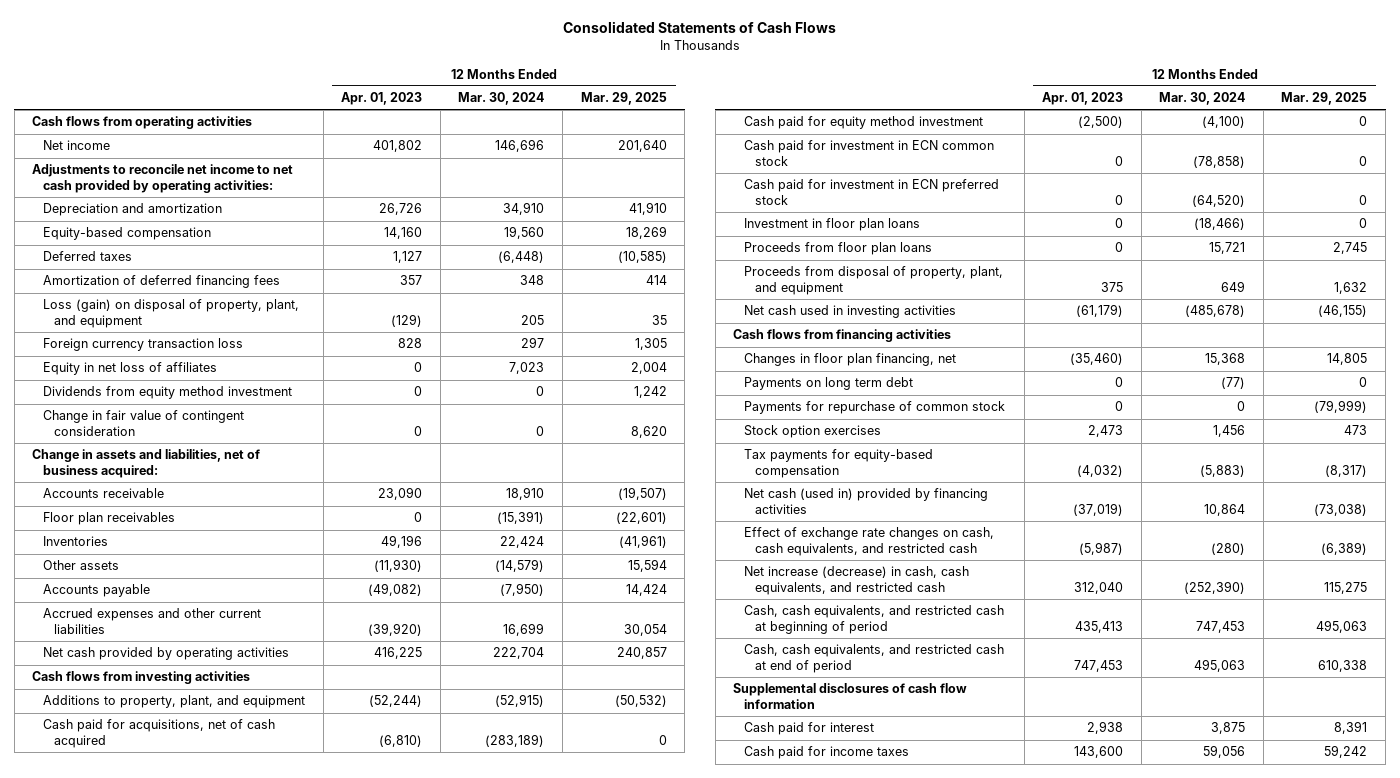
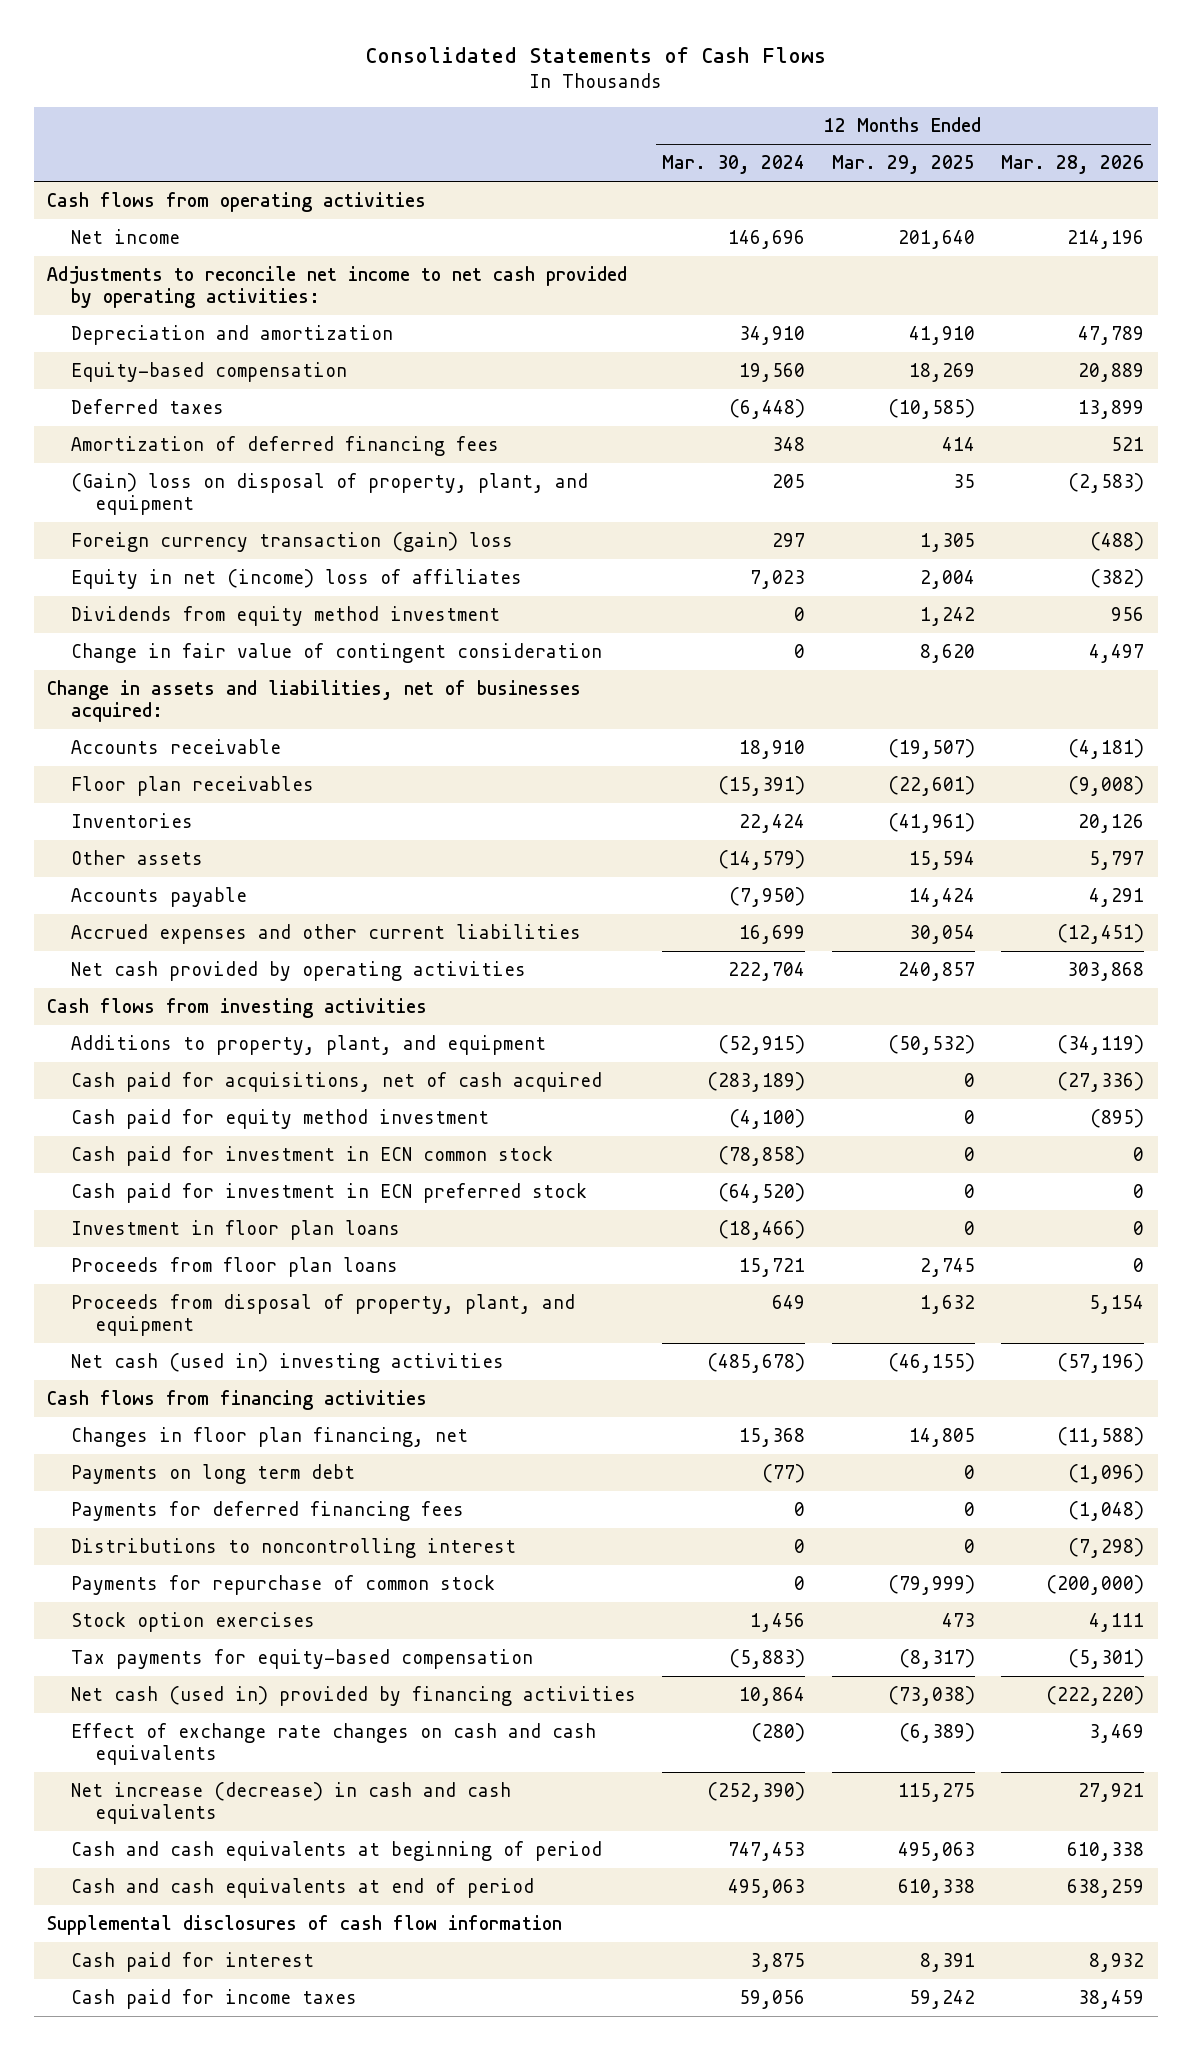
- | 12 Months Ended Apr. 01, 2023 | 12 Months Ended Mar. 30, 2024 | 12 Months Ended Mar. 29, 2025
+ | 12 Months Ended Mar. 30, 2024 | 12 Months Ended Mar. 29, 2025 | 12 Months Ended Mar. 28, 2026
- Loss (gain) on disposal of property, plant, and equipment | (129) | 205 | 35
- Foreign currency transaction loss | 828 | 297 | 1,305
- Equity in net loss of affiliates | 0 | 7,023 | 2,004
+ (Gain) loss on disposal of property, plant, and equipment | 205 | 35 | (2,583)
+ Foreign currency transaction (gain) loss | 297 | 1,305 | (488)
+ Equity in net (income) loss of affiliates | 7,023 | 2,004 | (382)
- Change in assets and liabilities, net of business acquired:
+ Change in assets and liabilities, net of businesses acquired:
- Net cash used in investing activities | (61,179) | (485,678) | (46,155)
+ Net cash (used in) investing activities | (485,678) | (46,155) | (57,196)
+ Payments for deferred financing fees | 0 | 0 | (1,048)
+ Distributions to noncontrolling interest | 0 | 0 | (7,298)
- Effect of exchange rate changes on cash, cash equivalents, and restricted cash | (5,987) | (280) | (6,389)
- Net increase (decrease) in cash, cash equivalents, and restricted cash | 312,040 | (252,390) | 115,275
- Cash, cash equivalents, and restricted cash at beginning of period | 435,413 | 747,453 | 495,063
- Cash, cash equivalents, and restricted cash at end of period | 747,453 | 495,063 | 610,338
+ Effect of exchange rate changes on cash and cash equivalents | (280) | (6,389) | 3,469
+ Net increase (decrease) in cash and cash equivalents | (252,390) | 115,275 | 27,921
+ Cash and cash equivalents at beginning of period | 747,453 | 495,063 | 610,338
+ Cash and cash equivalents at end of period | 495,063 | 610,338 | 638,259

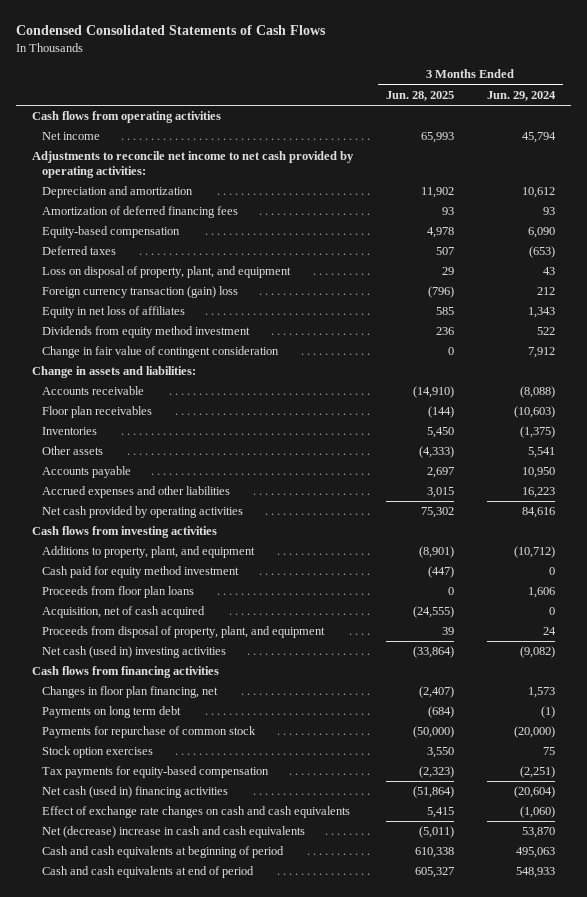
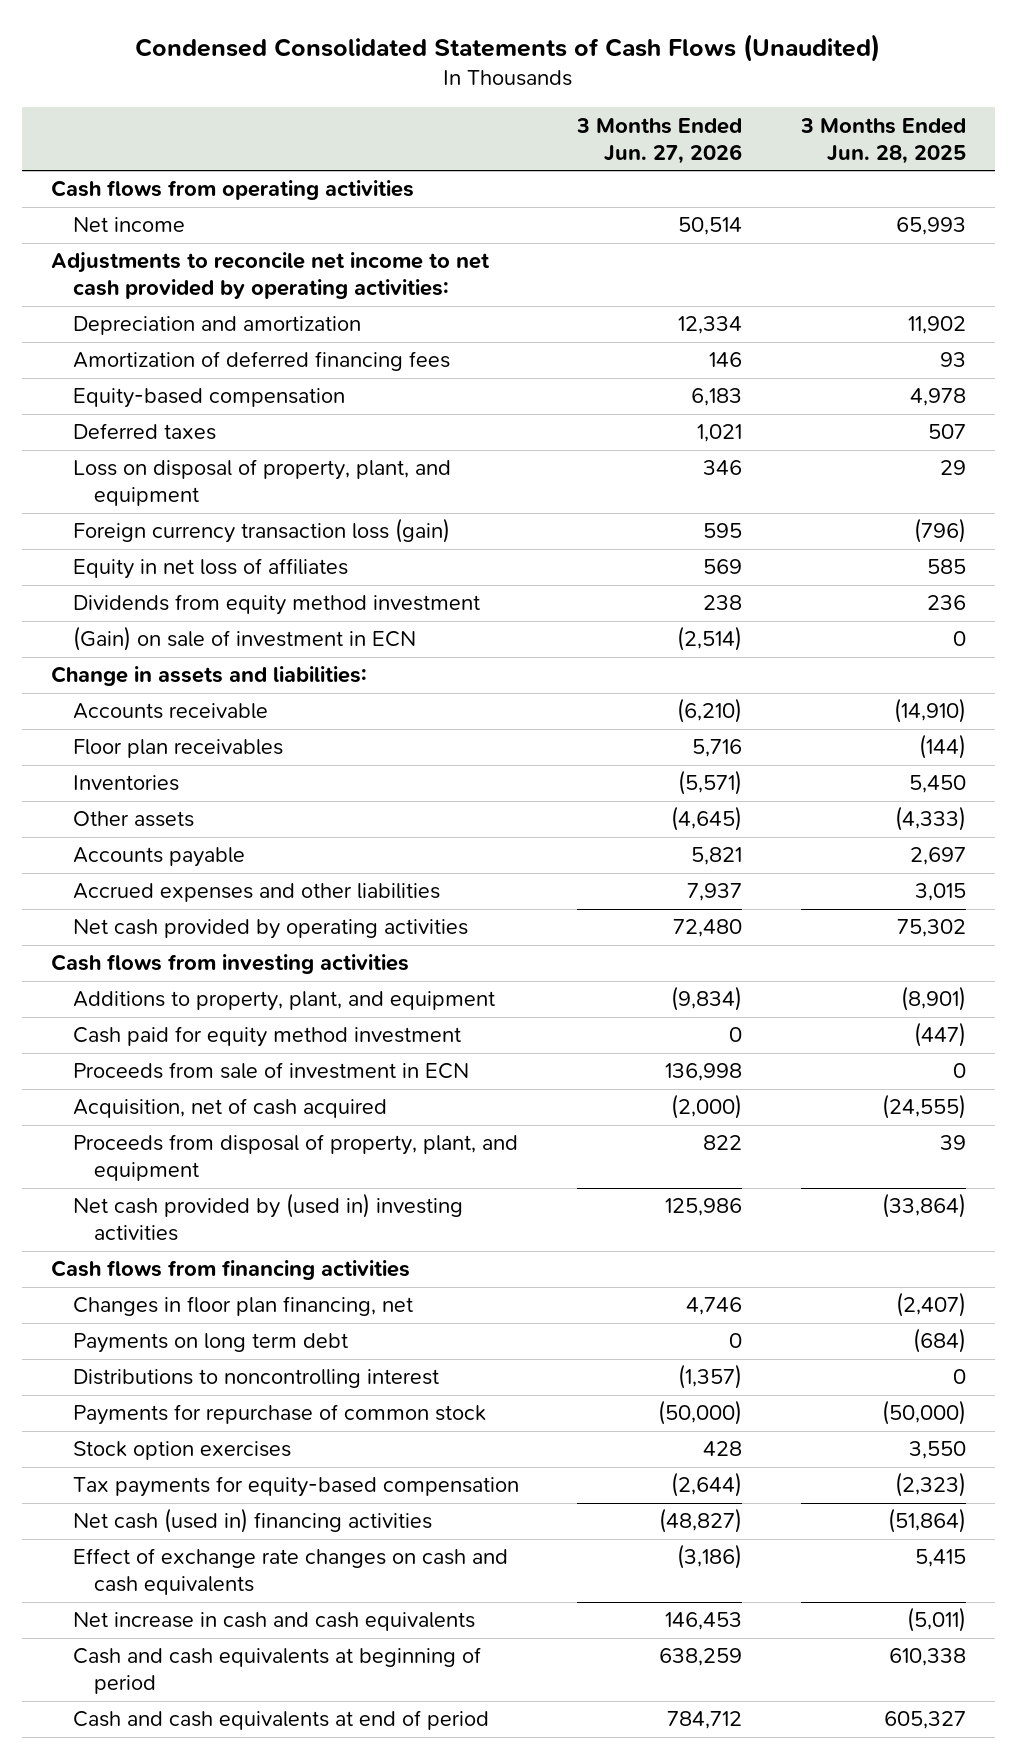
- Condensed Consolidated Statements of Cash Flows
+ Condensed Consolidated Statements of Cash Flows (Unaudited)
- | 3 Months Ended Jun. 28, 2025 | 3 Months Ended Jun. 29, 2024
+ | 3 Months Ended Jun. 27, 2026 | 3 Months Ended Jun. 28, 2025
- Foreign currency transaction (gain) loss | (796) | 212
+ Foreign currency transaction loss (gain) | 595 | (796)
- Change in fair value of contingent consideration | 0 | 7,912
+ (Gain) on sale of investment in ECN | (2,514) | 0
- Proceeds from floor plan loans | 0 | 1,606
+ Proceeds from sale of investment in ECN | 136,998 | 0
- Net cash (used in) investing activities | (33,864) | (9,082)
+ Net cash provided by (used in) investing activities | 125,986 | (33,864)
+ Distributions to noncontrolling interest | (1,357) | 0
- Net (decrease) increase in cash and cash equivalents | (5,011) | 53,870
+ Net increase in cash and cash equivalents | 146,453 | (5,011)

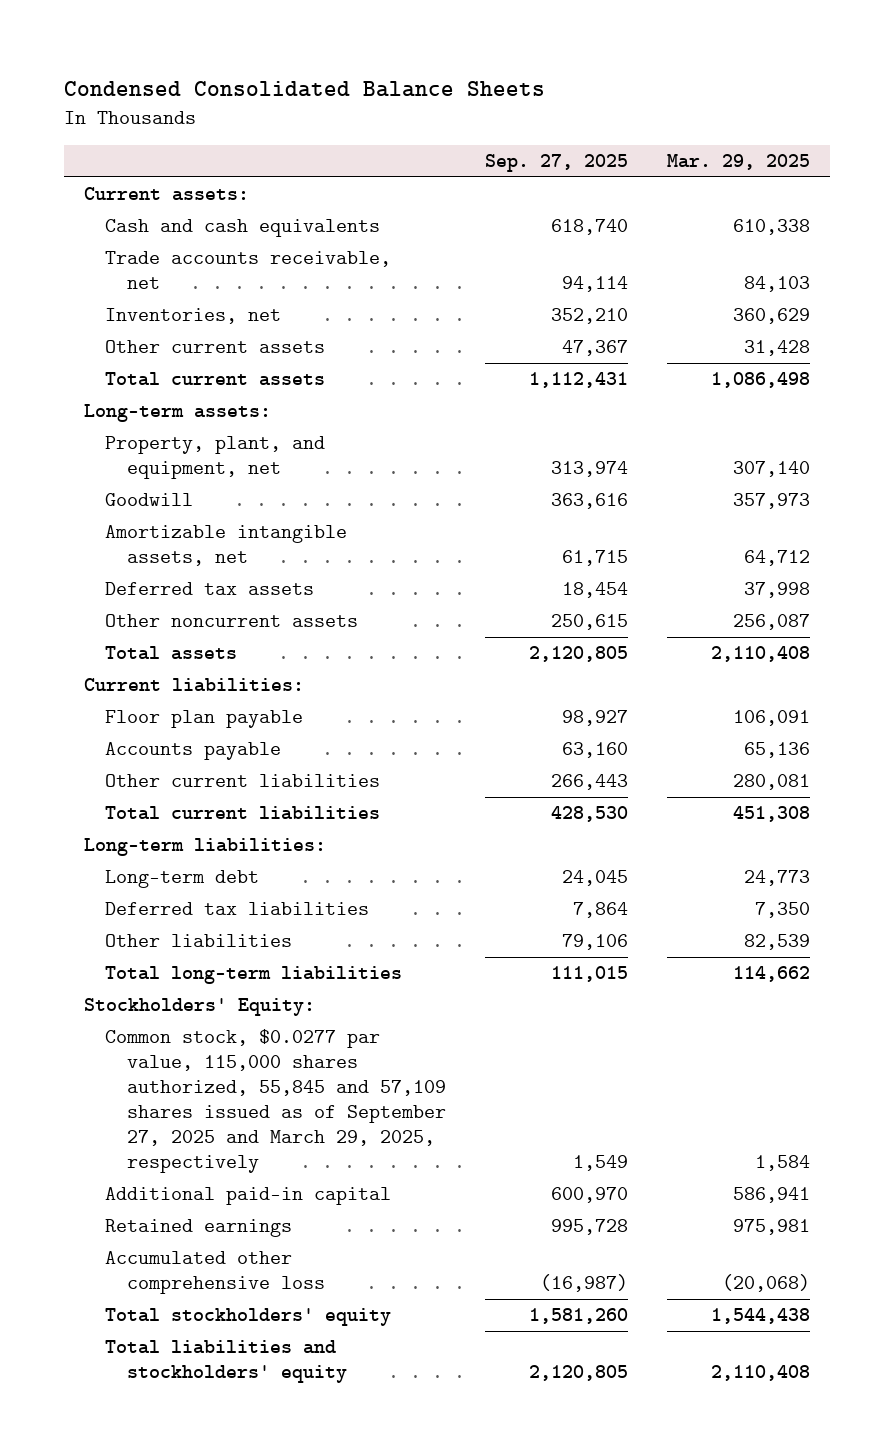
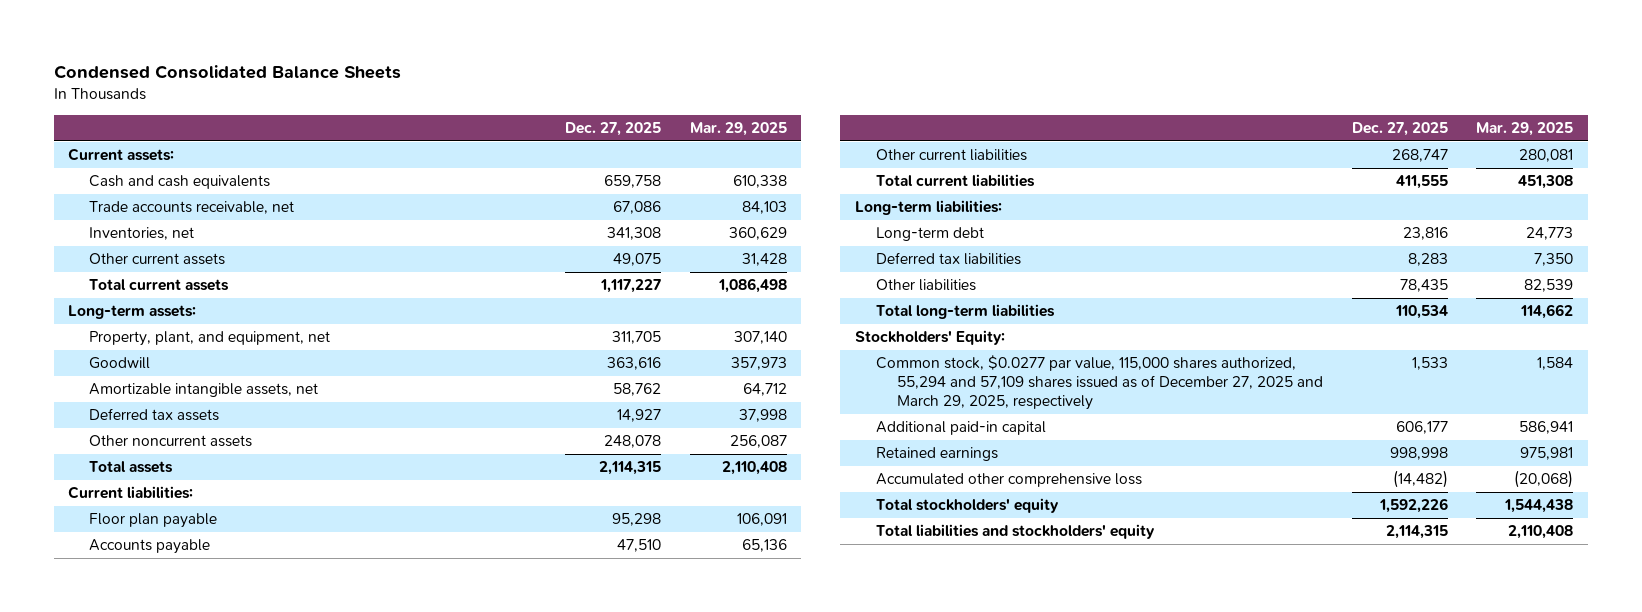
- | Sep. 27, 2025 | Mar. 29, 2025
+ | Dec. 27, 2025 | Mar. 29, 2025
- Common stock, $0.0277 par value, 115,000 shares authorized, 55,845 and 57,109 shares issued as of September 27, 2025 and March 29, 2025, respectively | 1,549 | 1,584
+ Common stock, $0.0277 par value, 115,000 shares authorized, 55,294 and 57,109 shares issued as of December 27, 2025 and March 29, 2025, respectively | 1,533 | 1,584

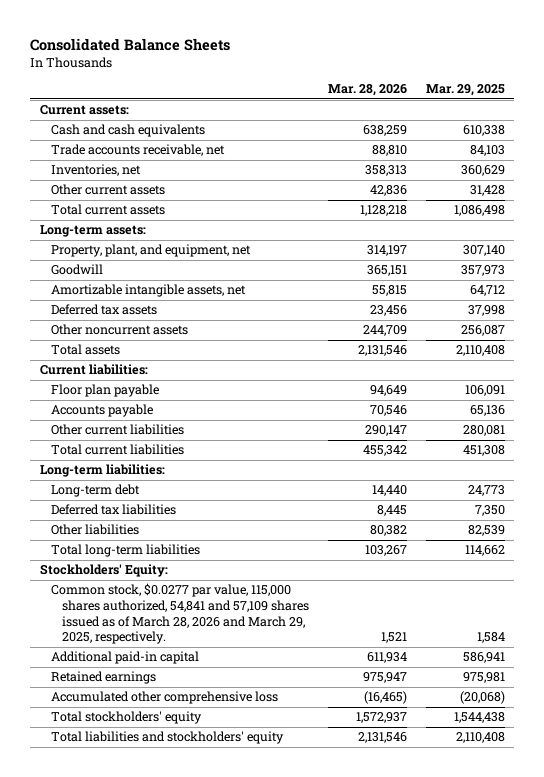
- Condensed Consolidated Balance Sheets
+ Consolidated Balance Sheets
- | Dec. 27, 2025 | Mar. 29, 2025
+ | Mar. 28, 2026 | Mar. 29, 2025
- Common stock, $0.0277 par value, 115,000 shares authorized, 55,294 and 57,109 shares issued as of December 27, 2025 and March 29, 2025, respectively | 1,533 | 1,584
+ Common stock, $0.0277 par value, 115,000 shares authorized, 54,841 and 57,109 shares issued as of March 28, 2026 and March 29, 2025, respectively. | 1,521 | 1,584

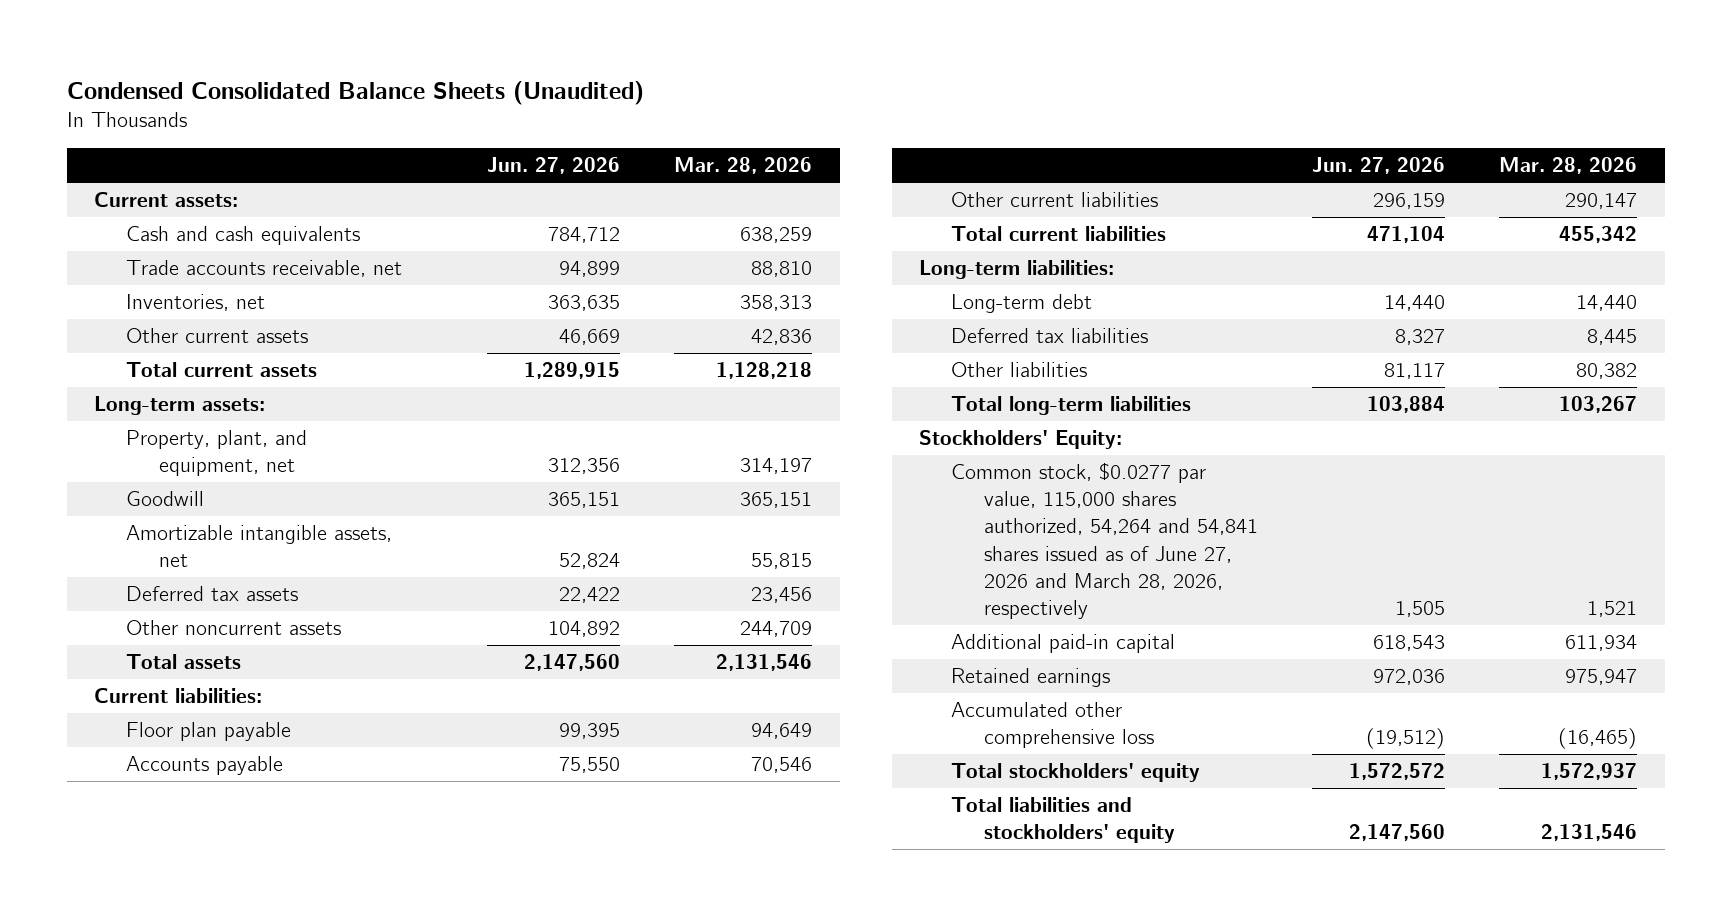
- Consolidated Balance Sheets
+ Condensed Consolidated Balance Sheets (Unaudited)
- | Mar. 28, 2026 | Mar. 29, 2025
+ | Jun. 27, 2026 | Mar. 28, 2026
- Common stock, $0.0277 par value, 115,000 shares authorized, 54,841 and 57,109 shares issued as of March 28, 2026 and March 29, 2025, respectively. | 1,521 | 1,584
+ Common stock, $0.0277 par value, 115,000 shares authorized, 54,264 and 54,841 shares issued as of June 27, 2026 and March 28, 2026, respectively | 1,505 | 1,521

